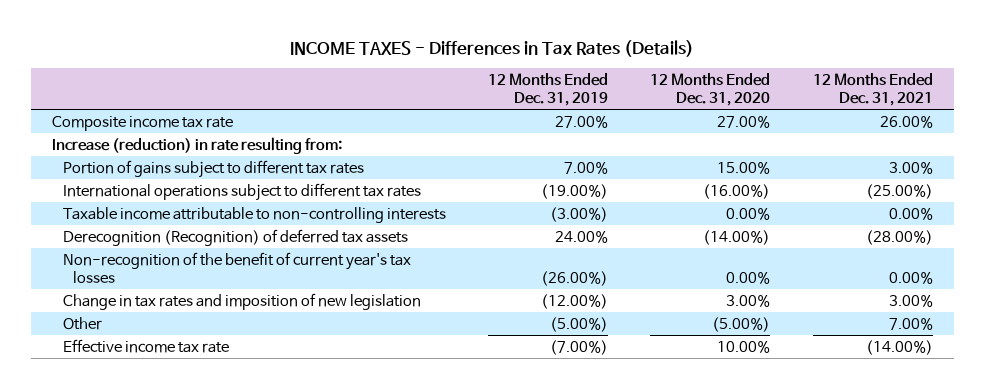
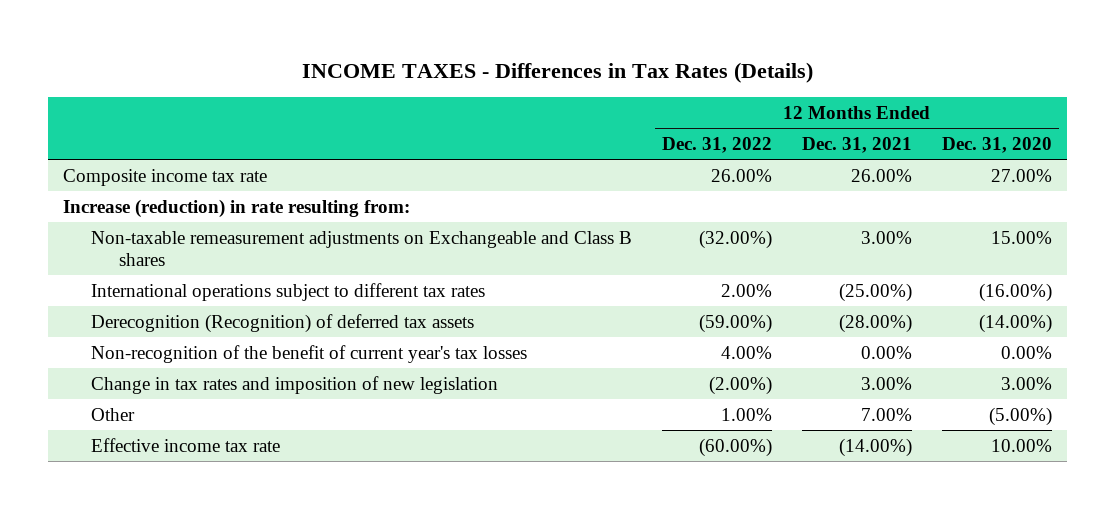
- | 12 Months Ended Dec. 31, 2019 | 12 Months Ended Dec. 31, 2020 | 12 Months Ended Dec. 31, 2021
+ | 12 Months Ended Dec. 31, 2022 | 12 Months Ended Dec. 31, 2021 | 12 Months Ended Dec. 31, 2020
- Portion of gains subject to different tax rates | 7.00% | 15.00% | 3.00%
+ Non-taxable remeasurement adjustments on Exchangeable and Class B shares | (32.00%) | 3.00% | 15.00%
- Taxable income attributable to non-controlling interests | (3.00%) | 0.00% | 0.00%

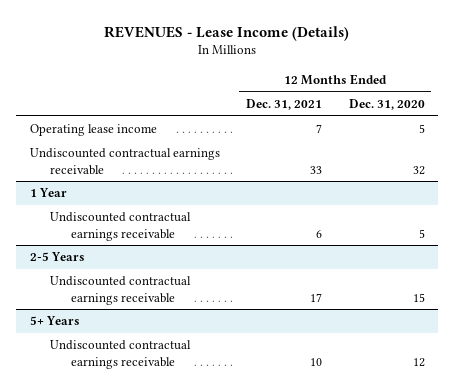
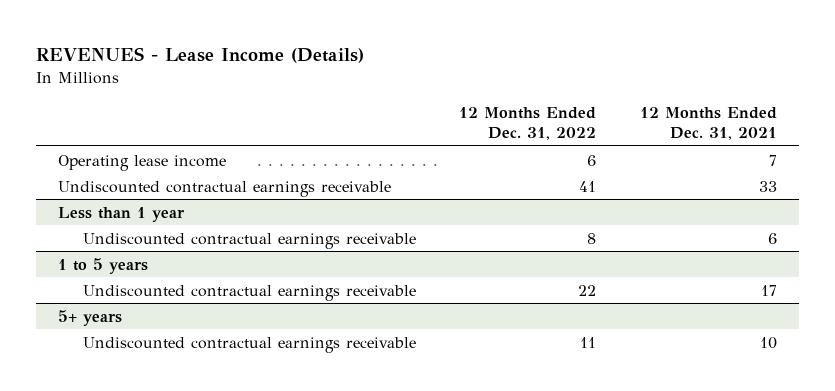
- | 12 Months Ended Dec. 31, 2021 | 12 Months Ended Dec. 31, 2020
+ | 12 Months Ended Dec. 31, 2022 | 12 Months Ended Dec. 31, 2021
- 1 Year
+ Less than 1 year
- 2-5 Years
+ 1 to 5 years
- 5+ Years
+ 5+ years

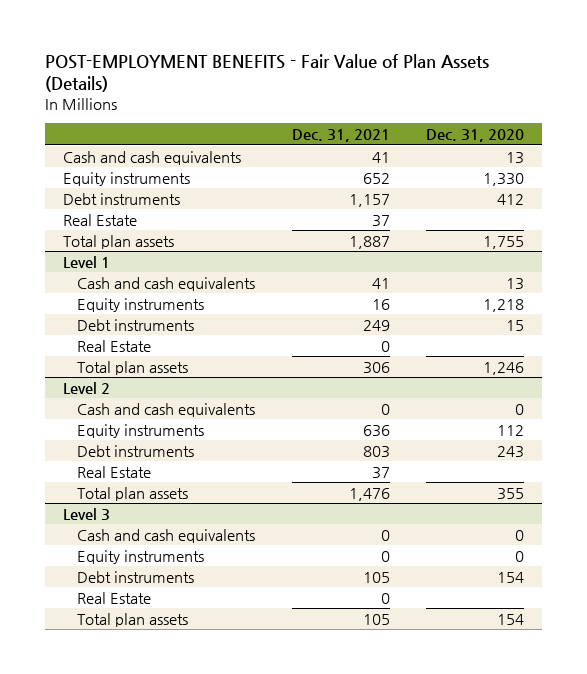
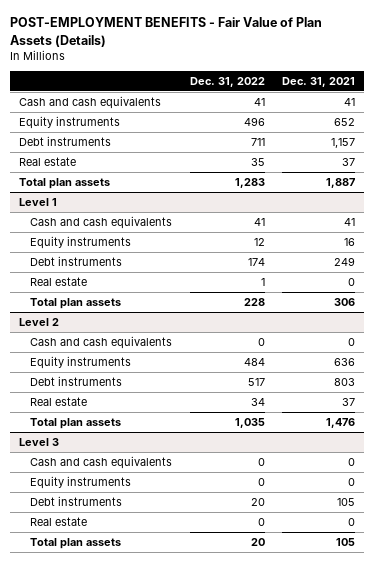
- | Dec. 31, 2021 | Dec. 31, 2020
+ | Dec. 31, 2022 | Dec. 31, 2021
- Real Estate | 37 |
+ Real estate | 35 | 37
@ Level 1
- Real Estate | 0 |
+ Real estate | 1 | 0
@ Level 2
- Real Estate | 37 |
+ Real estate | 34 | 37
@ Level 3
- Real Estate | 0 |
+ Real estate | 0 | 0

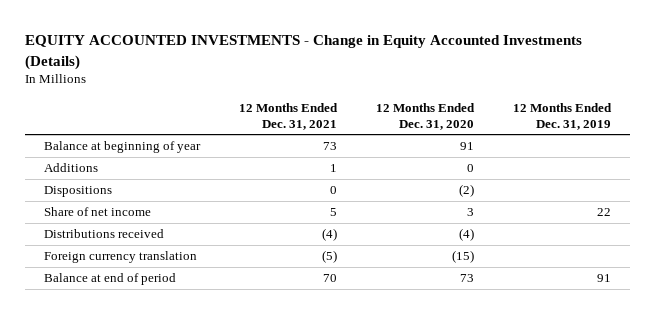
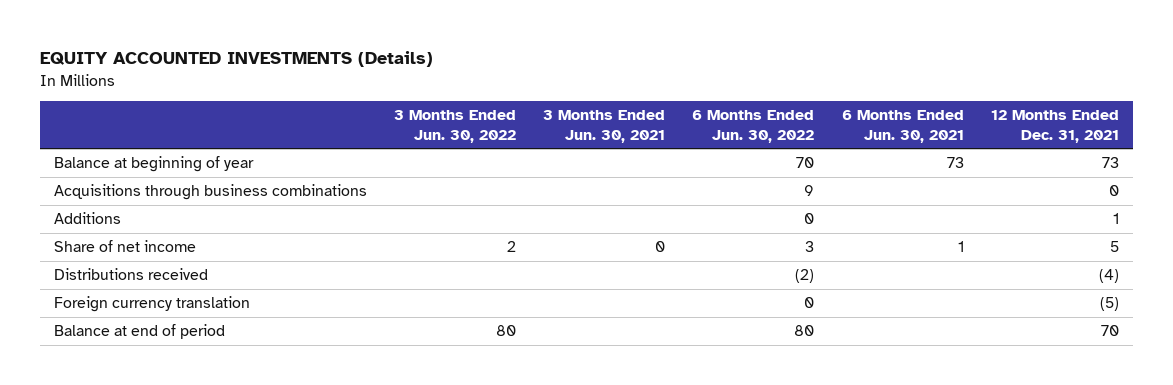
- EQUITY ACCOUNTED INVESTMENTS - Change in Equity Accounted Investments (Details)
+ EQUITY ACCOUNTED INVESTMENTS (Details)
- | 12 Months Ended Dec. 31, 2021 | 12 Months Ended Dec. 31, 2020 | 12 Months Ended Dec. 31, 2019
+ | 3 Months Ended Jun. 30, 2022 | 3 Months Ended Jun. 30, 2021 | 6 Months Ended Jun. 30, 2022 | 6 Months Ended Jun. 30, 2021 | 12 Months Ended Dec. 31, 2021
+ Acquisitions through business combinations | | | 9 | | 0
- Dispositions | 0 | (2) |

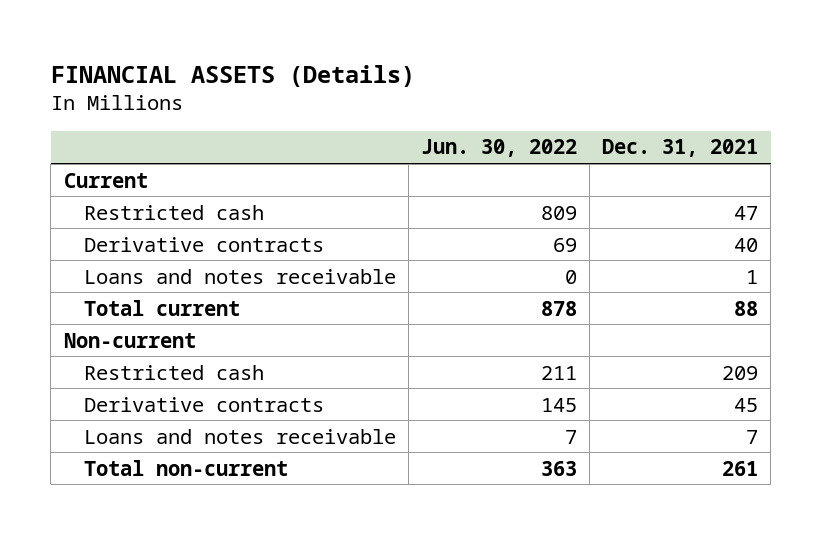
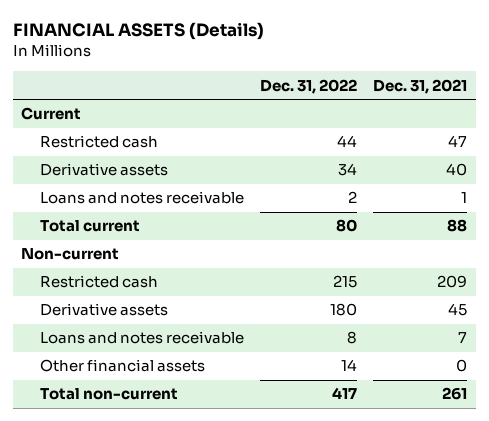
- | Jun. 30, 2022 | Dec. 31, 2021
+ | Dec. 31, 2022 | Dec. 31, 2021
- Derivative contracts | 69 | 40
+ Derivative assets | 34 | 40
- Derivative contracts | 145 | 45
+ Derivative assets | 180 | 45
+ Other financial assets | 14 | 0

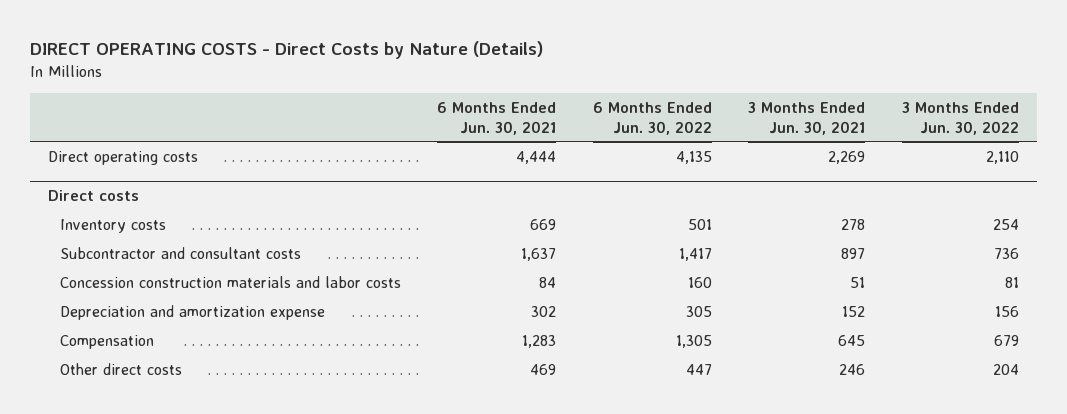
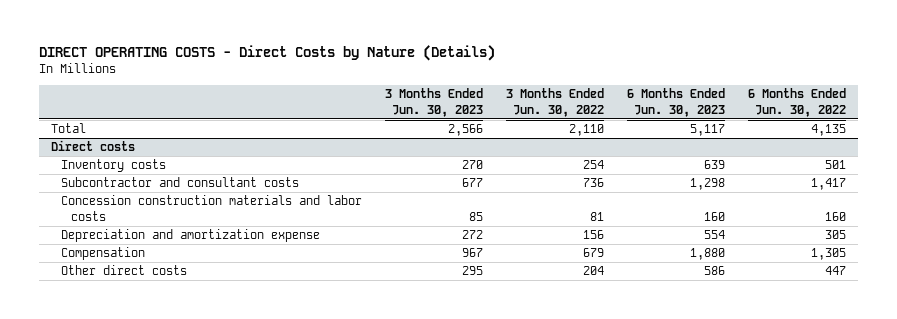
- | 6 Months Ended Jun. 30, 2021 | 6 Months Ended Jun. 30, 2022 | 3 Months Ended Jun. 30, 2021 | 3 Months Ended Jun. 30, 2022
+ | 3 Months Ended Jun. 30, 2023 | 3 Months Ended Jun. 30, 2022 | 6 Months Ended Jun. 30, 2023 | 6 Months Ended Jun. 30, 2022
- Direct operating costs | 4,444 | 4,135 | 2,269 | 2,110
+ Total | 2,566 | 2,110 | 5,117 | 4,135

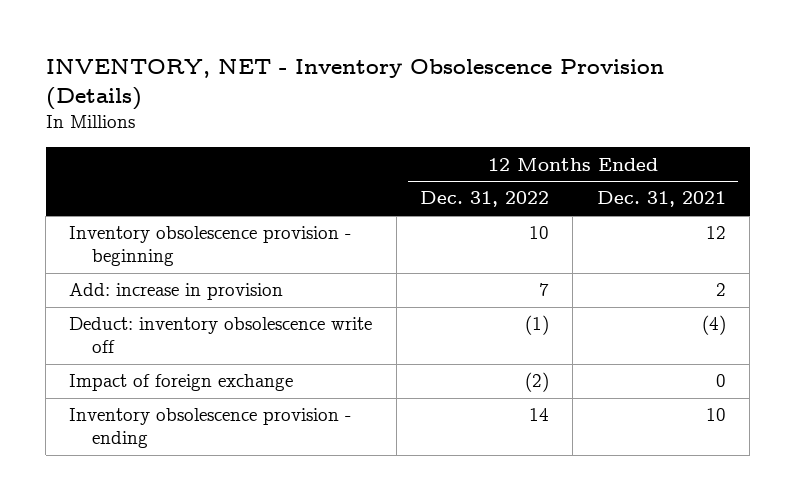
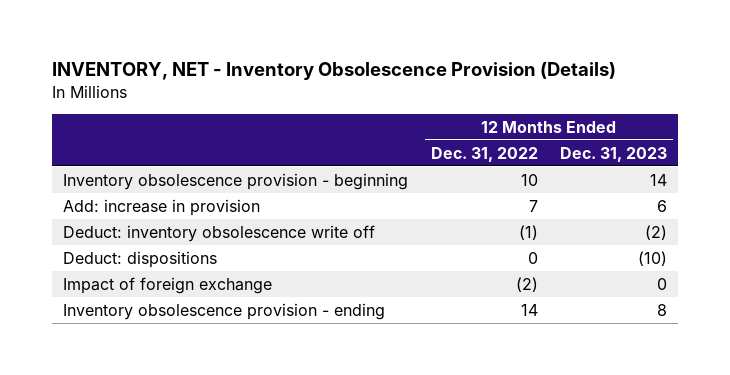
- | 12 Months Ended Dec. 31, 2022 | 12 Months Ended Dec. 31, 2021
+ | 12 Months Ended Dec. 31, 2022 | 12 Months Ended Dec. 31, 2023
+ Deduct: dispositions | 0 | (10)

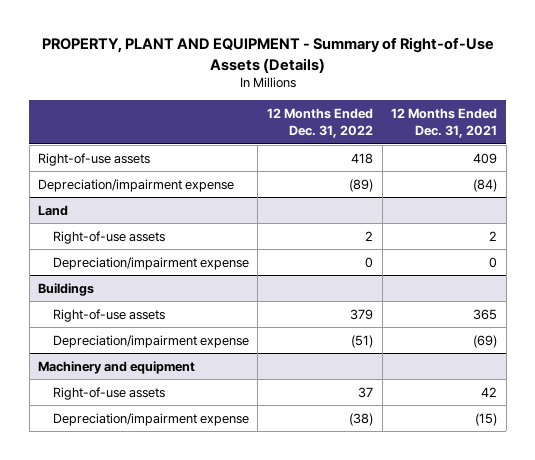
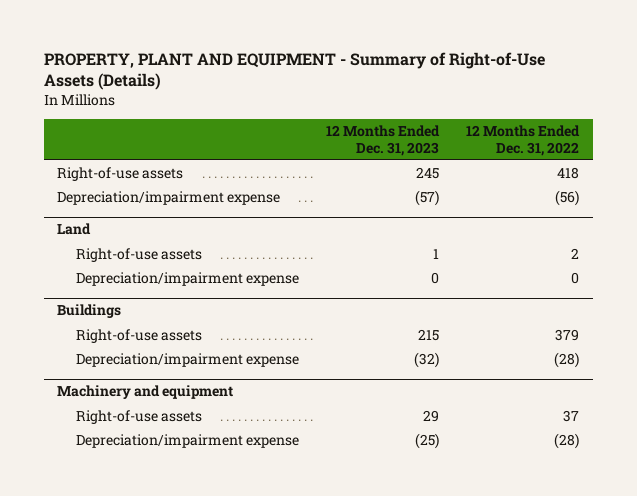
- | 12 Months Ended Dec. 31, 2022 | 12 Months Ended Dec. 31, 2021
+ | 12 Months Ended Dec. 31, 2023 | 12 Months Ended Dec. 31, 2022
- Depreciation/impairment expense | (89) | (84)
+ Depreciation/impairment expense | (57) | (56)
@ Buildings
- Depreciation/impairment expense | (51) | (69)
+ Depreciation/impairment expense | (32) | (28)
@ Machinery and equipment
- Depreciation/impairment expense | (38) | (15)
+ Depreciation/impairment expense | (25) | (28)

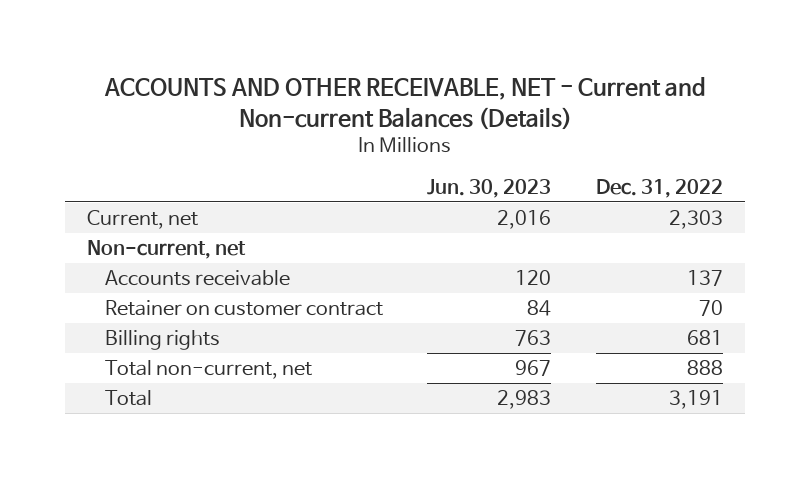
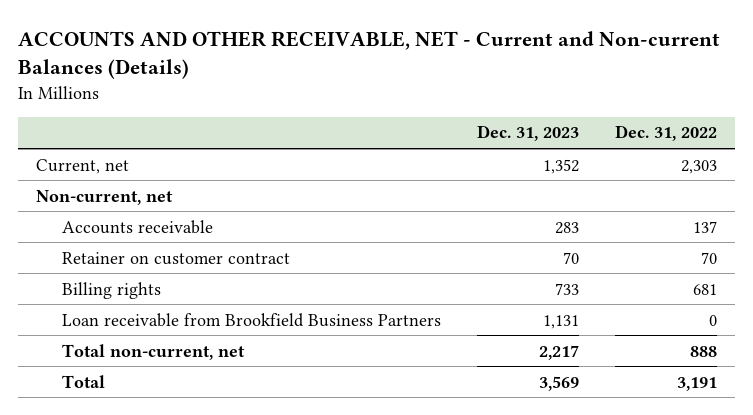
- | Jun. 30, 2023 | Dec. 31, 2022
+ | Dec. 31, 2023 | Dec. 31, 2022
+ Loan receivable from Brookfield Business Partners | 1,131 | 0

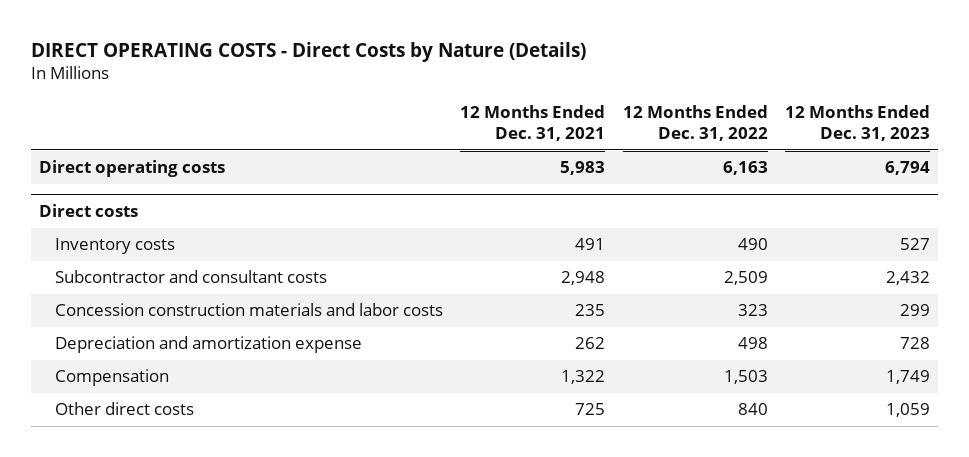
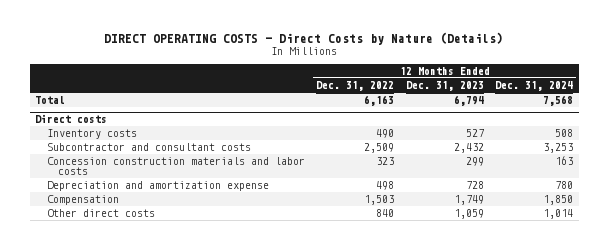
- | 12 Months Ended Dec. 31, 2021 | 12 Months Ended Dec. 31, 2022 | 12 Months Ended Dec. 31, 2023
+ | 12 Months Ended Dec. 31, 2022 | 12 Months Ended Dec. 31, 2023 | 12 Months Ended Dec. 31, 2024
- Direct operating costs | 5,983 | 6,163 | 6,794
+ Total | 6,163 | 6,794 | 7,568

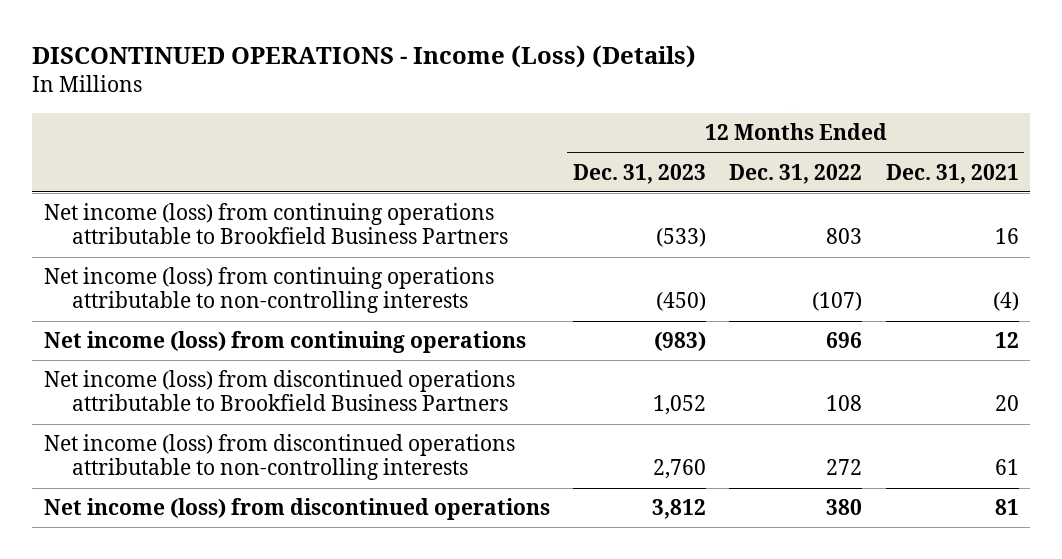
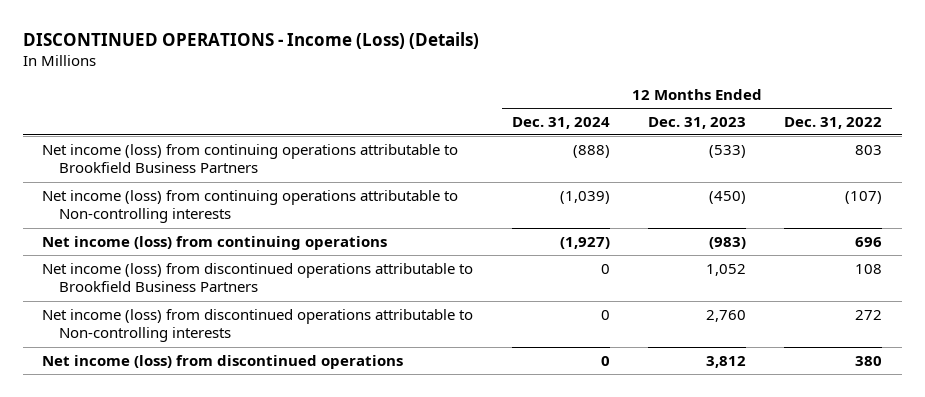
- | 12 Months Ended Dec. 31, 2023 | 12 Months Ended Dec. 31, 2022 | 12 Months Ended Dec. 31, 2021
+ | 12 Months Ended Dec. 31, 2024 | 12 Months Ended Dec. 31, 2023 | 12 Months Ended Dec. 31, 2022
- Net income (loss) from continuing operations attributable to non-controlling interests | (450) | (107) | (4)
+ Net income (loss) from continuing operations attributable to Non-controlling interests | (1,039) | (450) | (107)
- Net income (loss) from discontinued operations attributable to non-controlling interests | 2,760 | 272 | 61
+ Net income (loss) from discontinued operations attributable to Non-controlling interests | 0 | 2,760 | 272

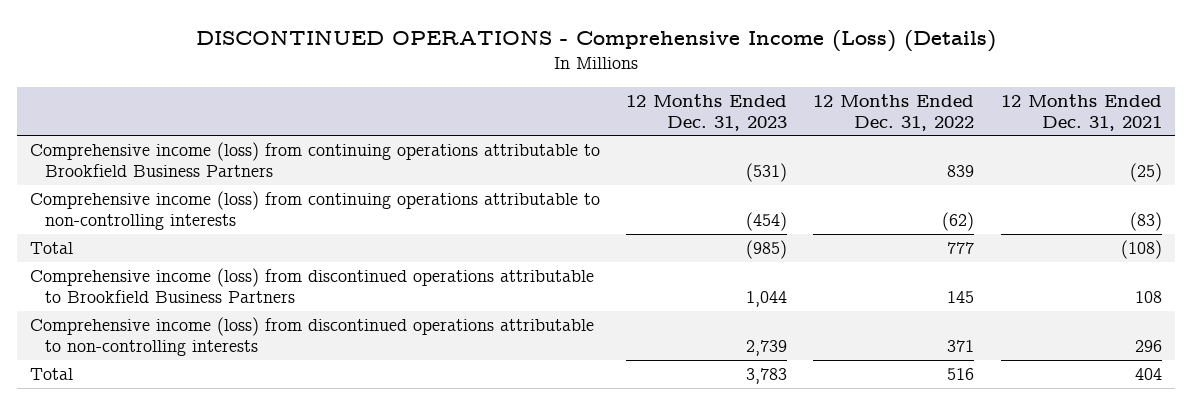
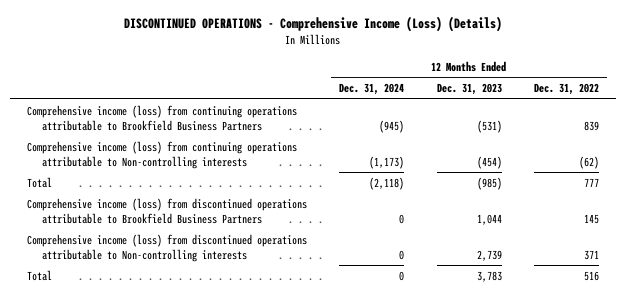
- | 12 Months Ended Dec. 31, 2023 | 12 Months Ended Dec. 31, 2022 | 12 Months Ended Dec. 31, 2021
+ | 12 Months Ended Dec. 31, 2024 | 12 Months Ended Dec. 31, 2023 | 12 Months Ended Dec. 31, 2022
- Comprehensive income (loss) from continuing operations attributable to non-controlling interests | (454) | (62) | (83)
+ Comprehensive income (loss) from continuing operations attributable to Non-controlling interests | (1,173) | (454) | (62)
- Comprehensive income (loss) from discontinued operations attributable to non-controlling interests | 2,739 | 371 | 296
+ Comprehensive income (loss) from discontinued operations attributable to Non-controlling interests | 0 | 2,739 | 371

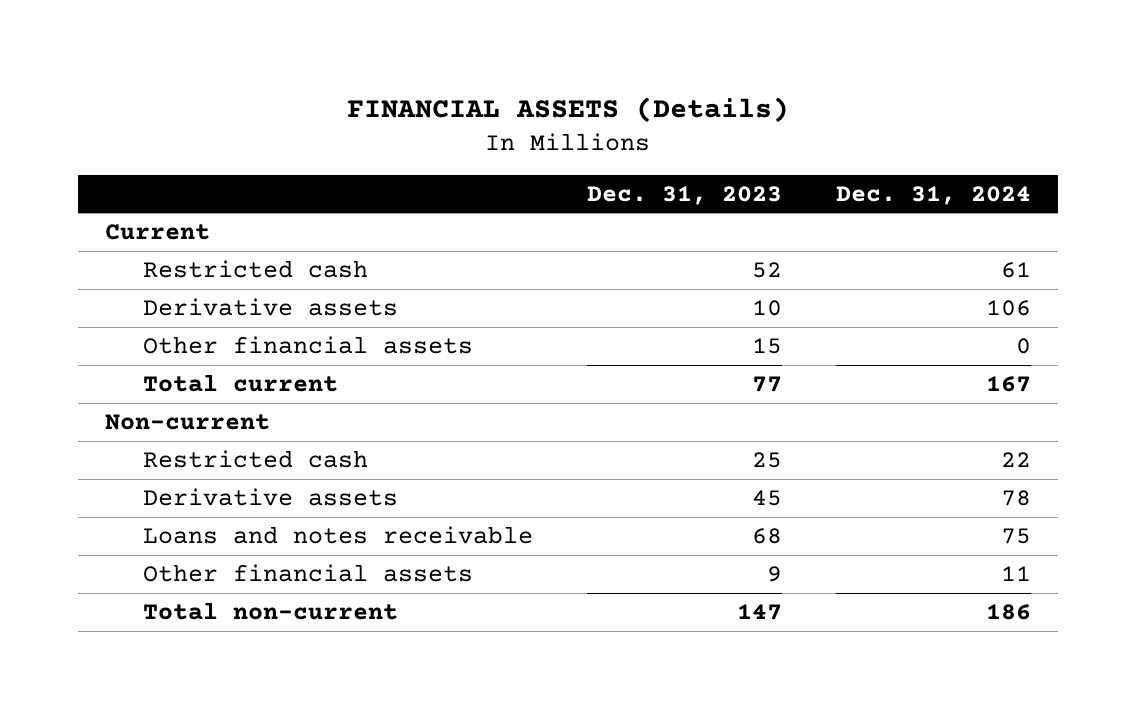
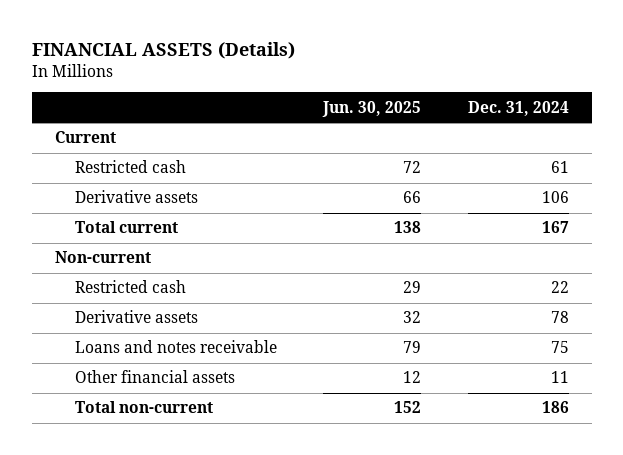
- | Dec. 31, 2023 | Dec. 31, 2024
+ | Jun. 30, 2025 | Dec. 31, 2024
- Other financial assets | 15 | 0

